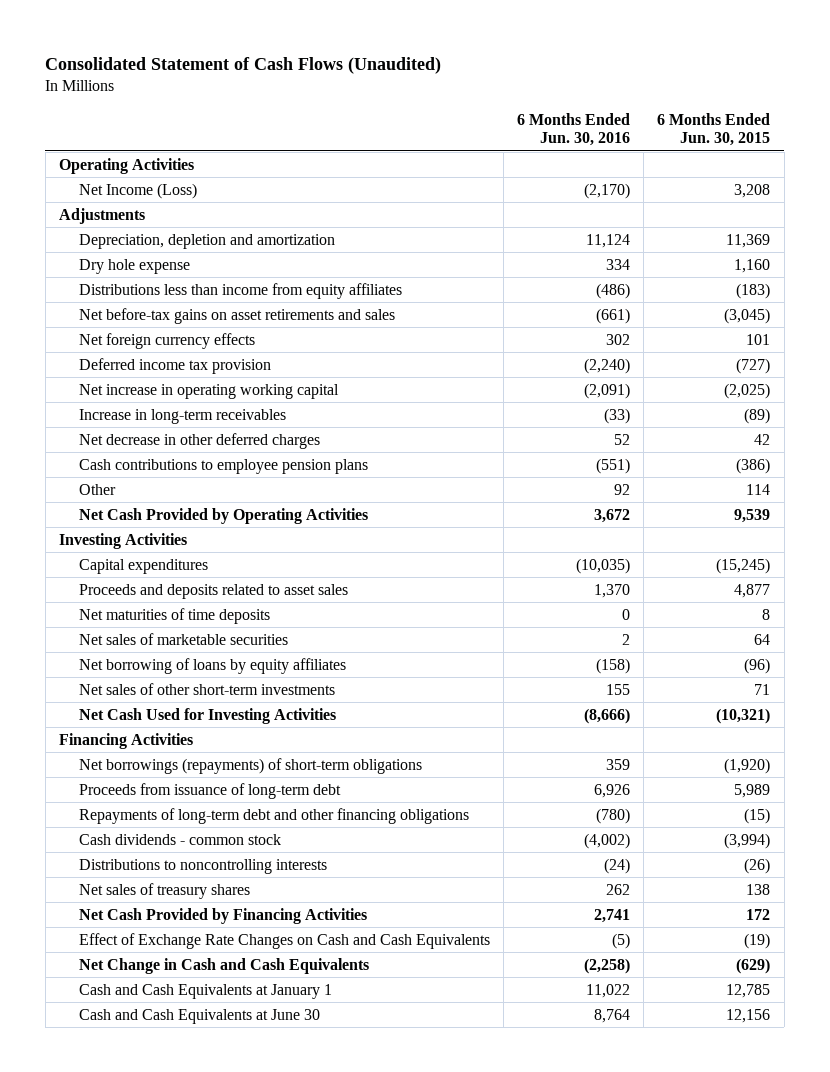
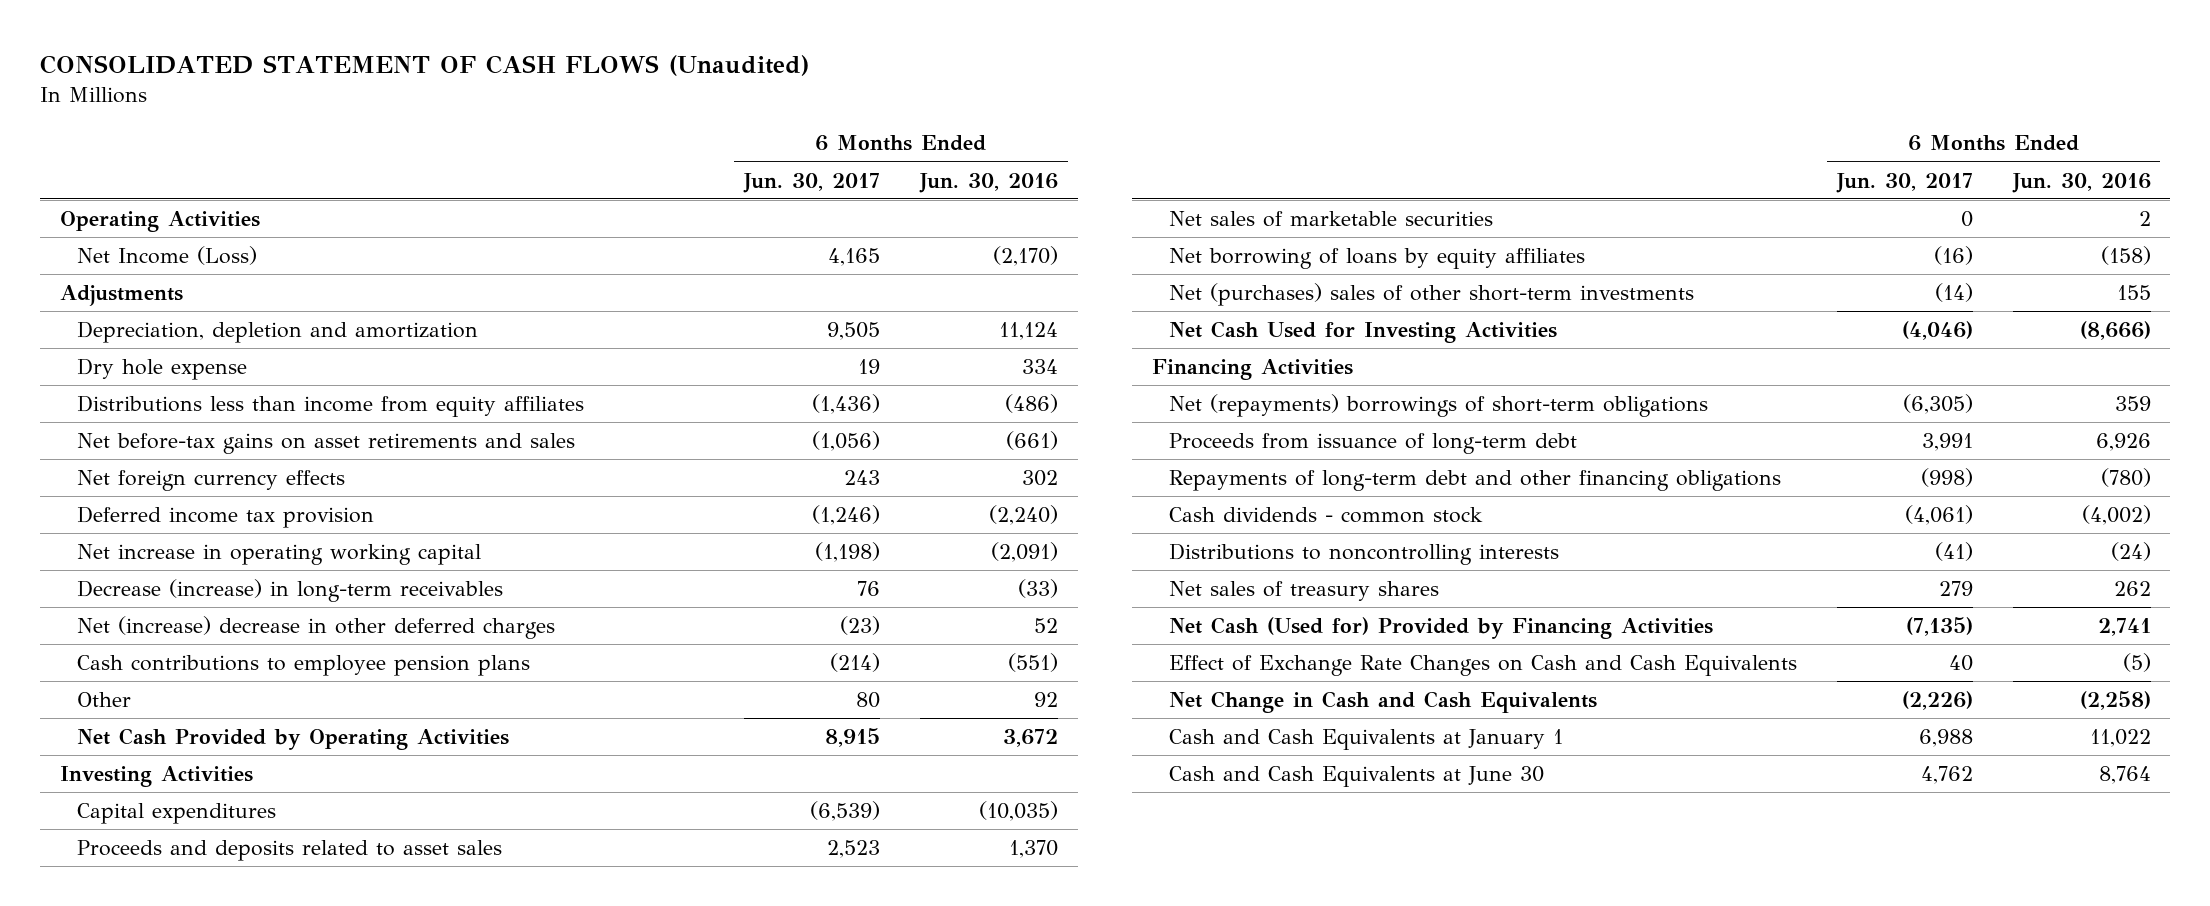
- Consolidated Statement of Cash Flows (Unaudited)
+ CONSOLIDATED STATEMENT OF CASH FLOWS (Unaudited)
- | 6 Months Ended Jun. 30, 2016 | 6 Months Ended Jun. 30, 2015
+ | 6 Months Ended Jun. 30, 2017 | 6 Months Ended Jun. 30, 2016
- Increase in long-term receivables | (33) | (89)
- Net decrease in other deferred charges | 52 | 42
+ Decrease (increase) in long-term receivables | 76 | (33)
+ Net (increase) decrease in other deferred charges | (23) | 52
- Net maturities of time deposits | 0 | 8
- Net sales of other short-term investments | 155 | 71
+ Net (purchases) sales of other short-term investments | (14) | 155
- Net borrowings (repayments) of short-term obligations | 359 | (1,920)
+ Net (repayments) borrowings of short-term obligations | (6,305) | 359
- Net Cash Provided by Financing Activities | 2,741 | 172
+ Net Cash (Used for) Provided by Financing Activities | (7,135) | 2,741

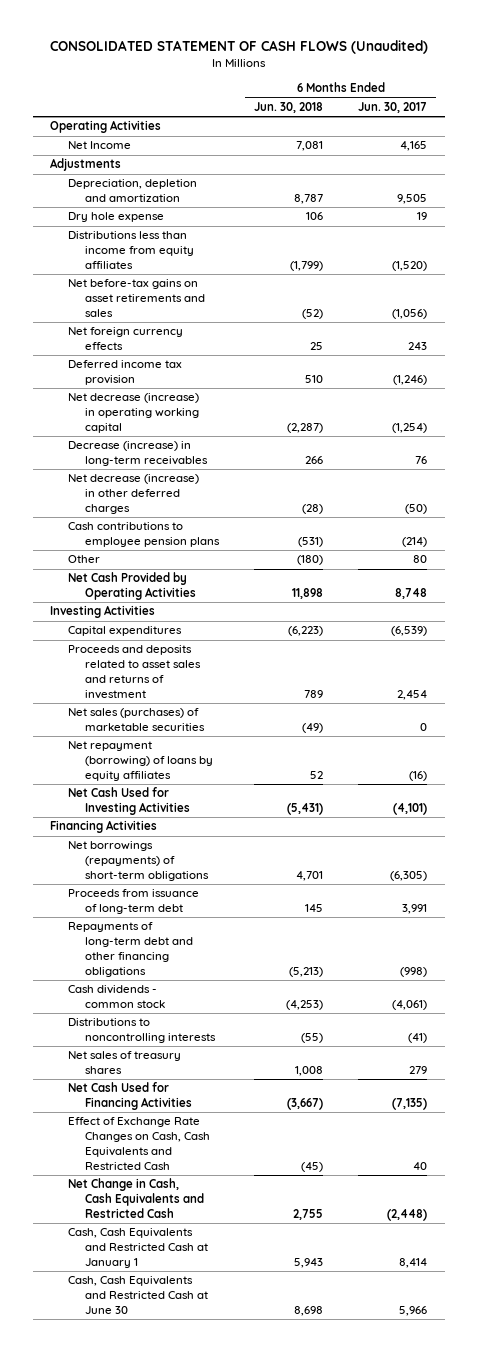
- | 6 Months Ended Jun. 30, 2017 | 6 Months Ended Jun. 30, 2016
+ | 6 Months Ended Jun. 30, 2018 | 6 Months Ended Jun. 30, 2017
- Net Income (Loss) | 4,165 | (2,170)
+ Net Income | 7,081 | 4,165
- Distributions less than income from equity affiliates | (1,436) | (486)
+ Distributions less than income from equity affiliates | (1,799) | (1,520)
- Net increase in operating working capital | (1,198) | (2,091)
+ Net decrease (increase) in operating working capital | (2,287) | (1,254)
- Net (increase) decrease in other deferred charges | (23) | 52
+ Net decrease (increase) in other deferred charges | (28) | (50)
- Net Cash Provided by Operating Activities | 8,915 | 3,672
+ Net Cash Provided by Operating Activities | 11,898 | 8,748
- Proceeds and deposits related to asset sales | 2,523 | 1,370
- Net sales of marketable securities | 0 | 2
- Net borrowing of loans by equity affiliates | (16) | (158)
- Net (purchases) sales of other short-term investments | (14) | 155
- Net Cash Used for Investing Activities | (4,046) | (8,666)
+ Proceeds and deposits related to asset sales and returns of investment | 789 | 2,454
+ Net sales (purchases) of marketable securities | (49) | 0
+ Net repayment (borrowing) of loans by equity affiliates | 52 | (16)
+ Net Cash Used for Investing Activities | (5,431) | (4,101)
- Net (repayments) borrowings of short-term obligations | (6,305) | 359
+ Net borrowings (repayments) of short-term obligations | 4,701 | (6,305)
- Net Cash (Used for) Provided by Financing Activities | (7,135) | 2,741
- Effect of Exchange Rate Changes on Cash and Cash Equivalents | 40 | (5)
- Net Change in Cash and Cash Equivalents | (2,226) | (2,258)
- Cash and Cash Equivalents at January 1 | 6,988 | 11,022
- Cash and Cash Equivalents at June 30 | 4,762 | 8,764
+ Net Cash Used for Financing Activities | (3,667) | (7,135)
+ Effect of Exchange Rate Changes on Cash, Cash Equivalents and Restricted Cash | (45) | 40
+ Net Change in Cash, Cash Equivalents and Restricted Cash | 2,755 | (2,448)
+ Cash, Cash Equivalents and Restricted Cash at January 1 | 5,943 | 8,414
+ Cash, Cash Equivalents and Restricted Cash at June 30 | 8,698 | 5,966

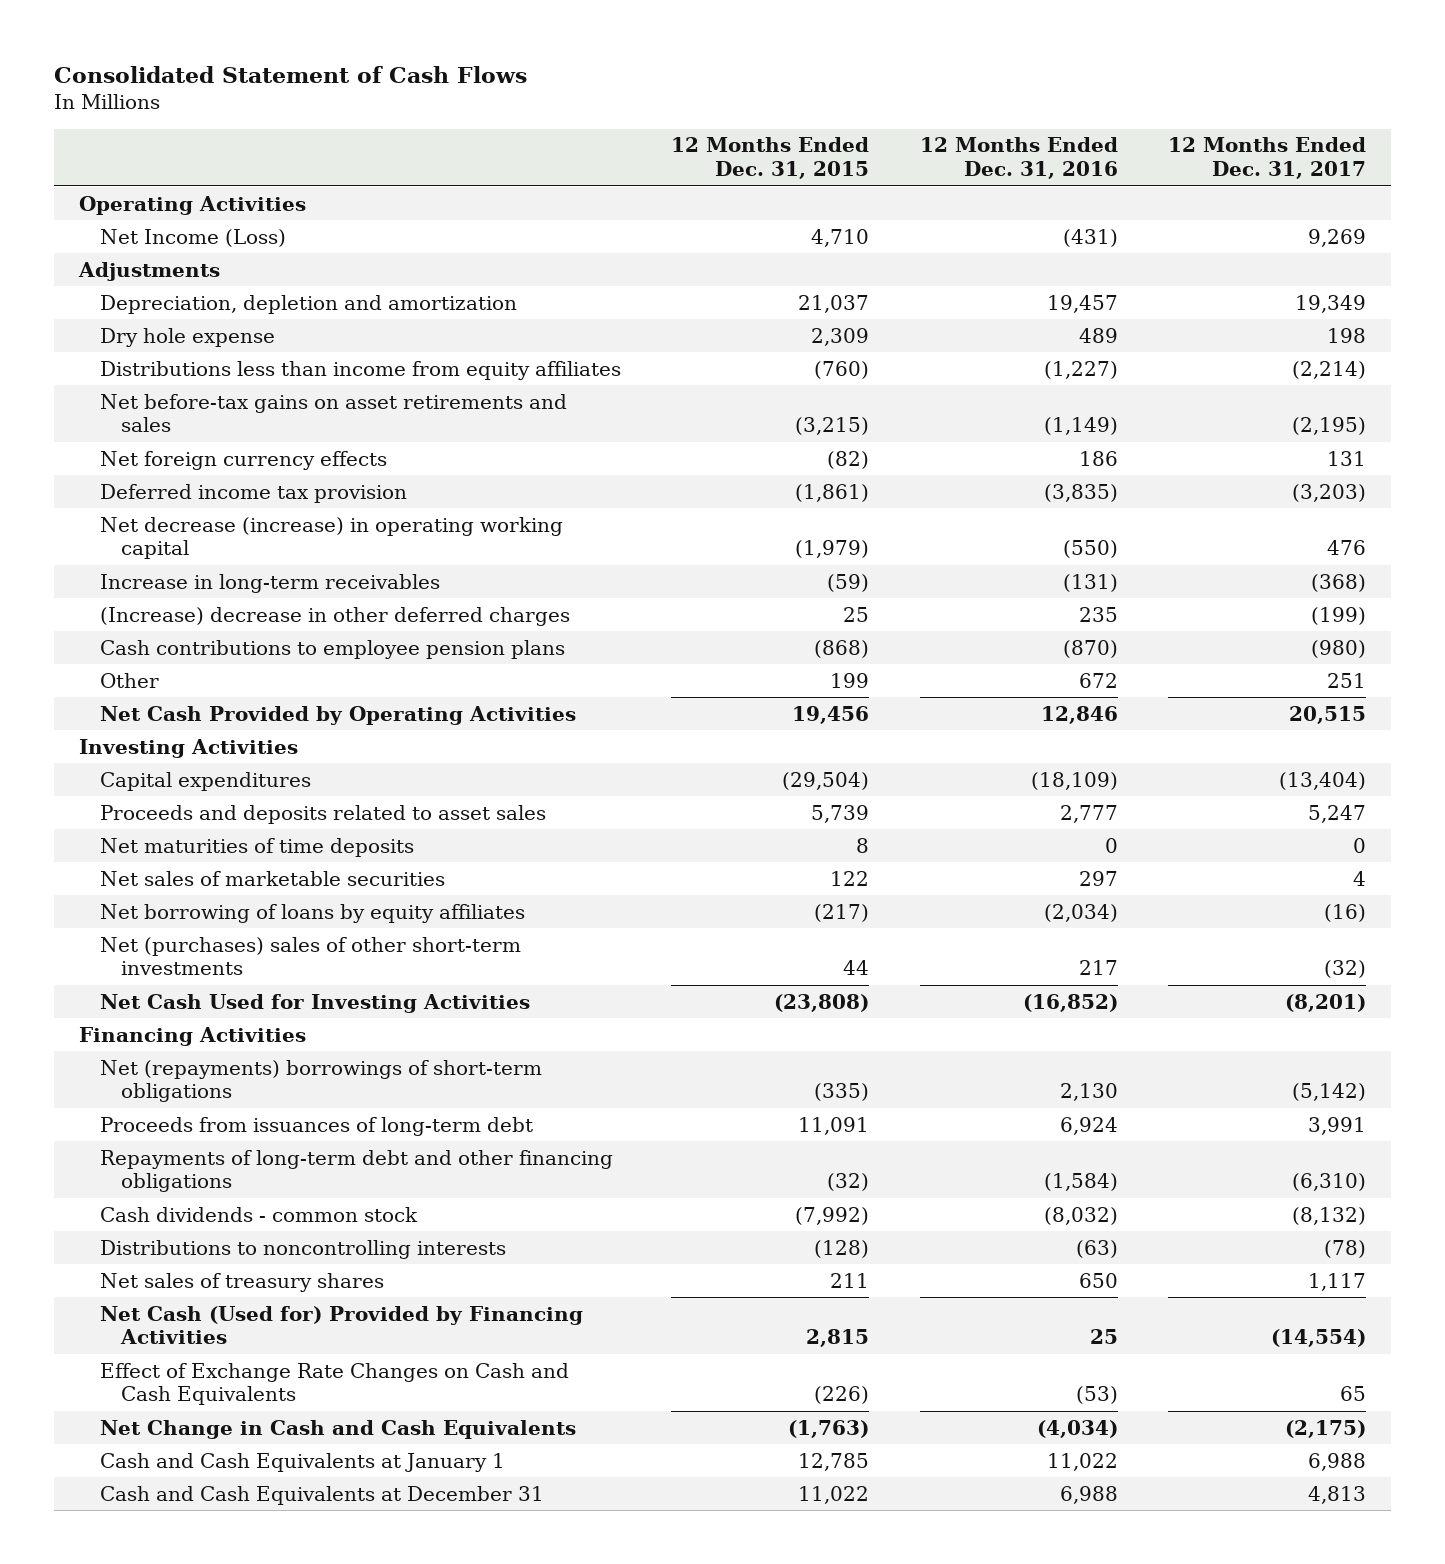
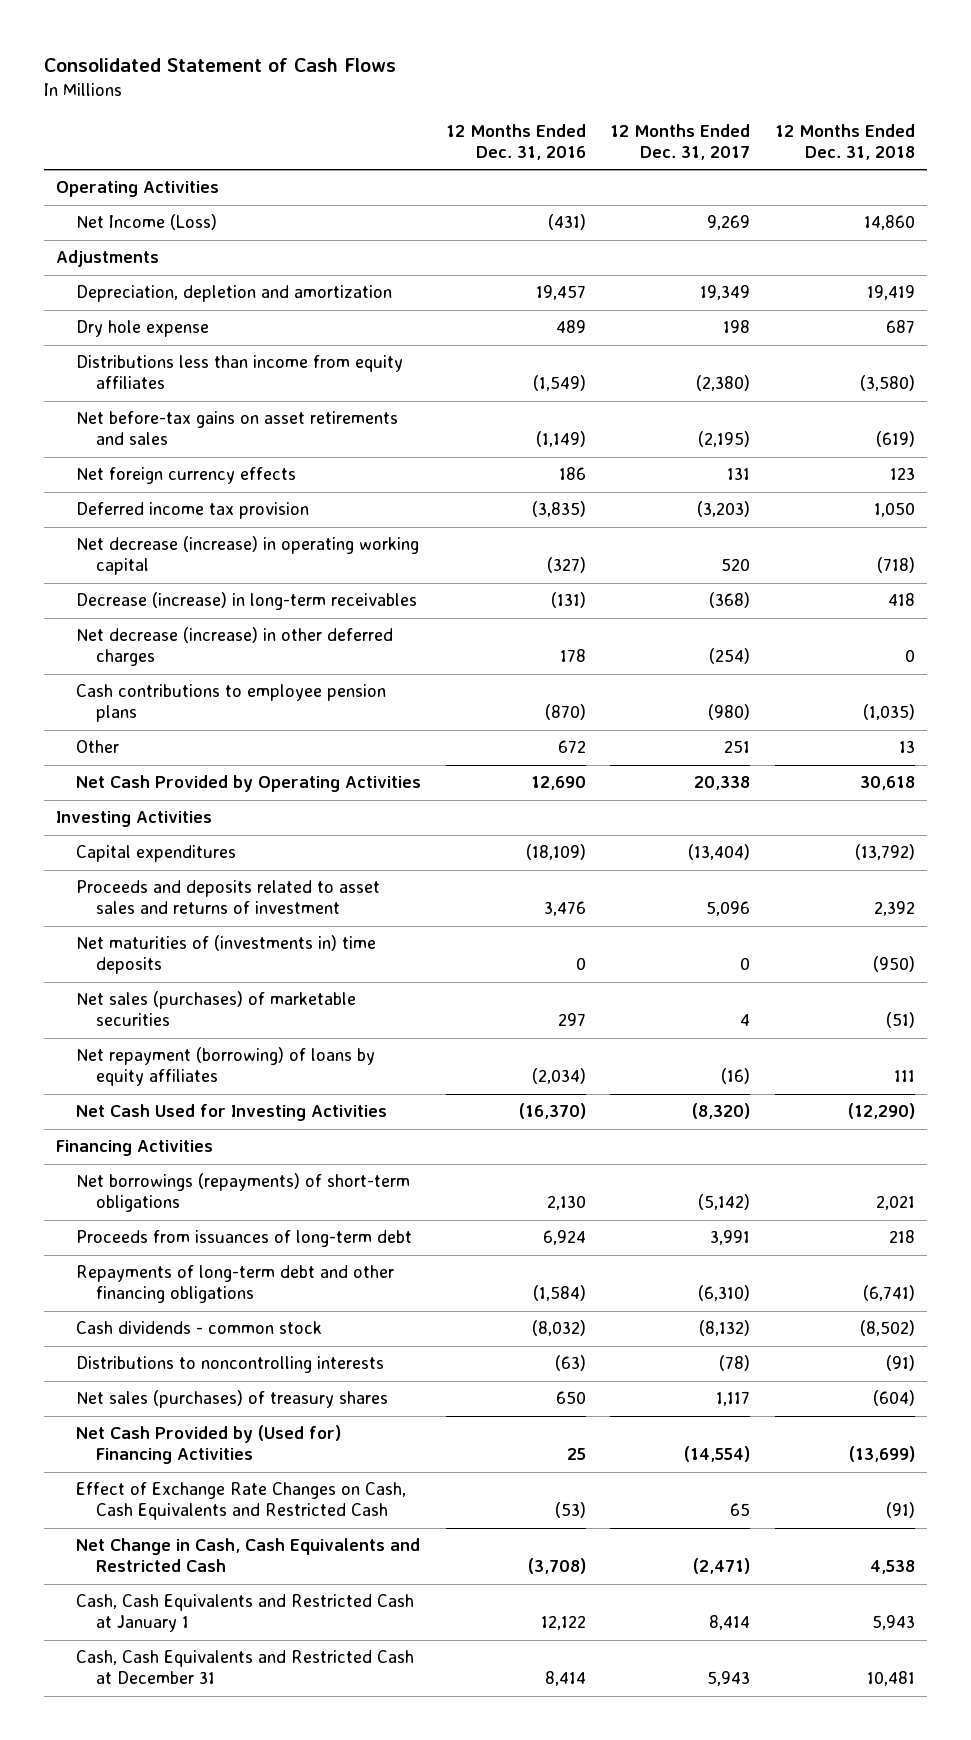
- | 12 Months Ended Dec. 31, 2015 | 12 Months Ended Dec. 31, 2016 | 12 Months Ended Dec. 31, 2017
+ | 12 Months Ended Dec. 31, 2016 | 12 Months Ended Dec. 31, 2017 | 12 Months Ended Dec. 31, 2018
- Distributions less than income from equity affiliates | (760) | (1,227) | (2,214)
+ Distributions less than income from equity affiliates | (1,549) | (2,380) | (3,580)
- Net decrease (increase) in operating working capital | (1,979) | (550) | 476
- Increase in long-term receivables | (59) | (131) | (368)
- (Increase) decrease in other deferred charges | 25 | 235 | (199)
+ Net decrease (increase) in operating working capital | (327) | 520 | (718)
+ Decrease (increase) in long-term receivables | (131) | (368) | 418
+ Net decrease (increase) in other deferred charges | 178 | (254) | 0
- Net Cash Provided by Operating Activities | 19,456 | 12,846 | 20,515
+ Net Cash Provided by Operating Activities | 12,690 | 20,338 | 30,618
- Proceeds and deposits related to asset sales | 5,739 | 2,777 | 5,247
- Net maturities of time deposits | 8 | 0 | 0
- Net sales of marketable securities | 122 | 297 | 4
- Net borrowing of loans by equity affiliates | (217) | (2,034) | (16)
- Net (purchases) sales of other short-term investments | 44 | 217 | (32)
- Net Cash Used for Investing Activities | (23,808) | (16,852) | (8,201)
+ Proceeds and deposits related to asset sales and returns of investment | 3,476 | 5,096 | 2,392
+ Net maturities of (investments in) time deposits | 0 | 0 | (950)
+ Net sales (purchases) of marketable securities | 297 | 4 | (51)
+ Net repayment (borrowing) of loans by equity affiliates | (2,034) | (16) | 111
+ Net Cash Used for Investing Activities | (16,370) | (8,320) | (12,290)
- Net (repayments) borrowings of short-term obligations | (335) | 2,130 | (5,142)
+ Net borrowings (repayments) of short-term obligations | 2,130 | (5,142) | 2,021
- Net sales of treasury shares | 211 | 650 | 1,117
- Net Cash (Used for) Provided by Financing Activities | 2,815 | 25 | (14,554)
- Effect of Exchange Rate Changes on Cash and Cash Equivalents | (226) | (53) | 65
- Net Change in Cash and Cash Equivalents | (1,763) | (4,034) | (2,175)
- Cash and Cash Equivalents at January 1 | 12,785 | 11,022 | 6,988
- Cash and Cash Equivalents at December 31 | 11,022 | 6,988 | 4,813
+ Net sales (purchases) of treasury shares | 650 | 1,117 | (604)
+ Net Cash Provided by (Used for) Financing Activities | 25 | (14,554) | (13,699)
+ Effect of Exchange Rate Changes on Cash, Cash Equivalents and Restricted Cash | (53) | 65 | (91)
+ Net Change in Cash, Cash Equivalents and Restricted Cash | (3,708) | (2,471) | 4,538
+ Cash, Cash Equivalents and Restricted Cash at January 1 | 12,122 | 8,414 | 5,943
+ Cash, Cash Equivalents and Restricted Cash at December 31 | 8,414 | 5,943 | 10,481

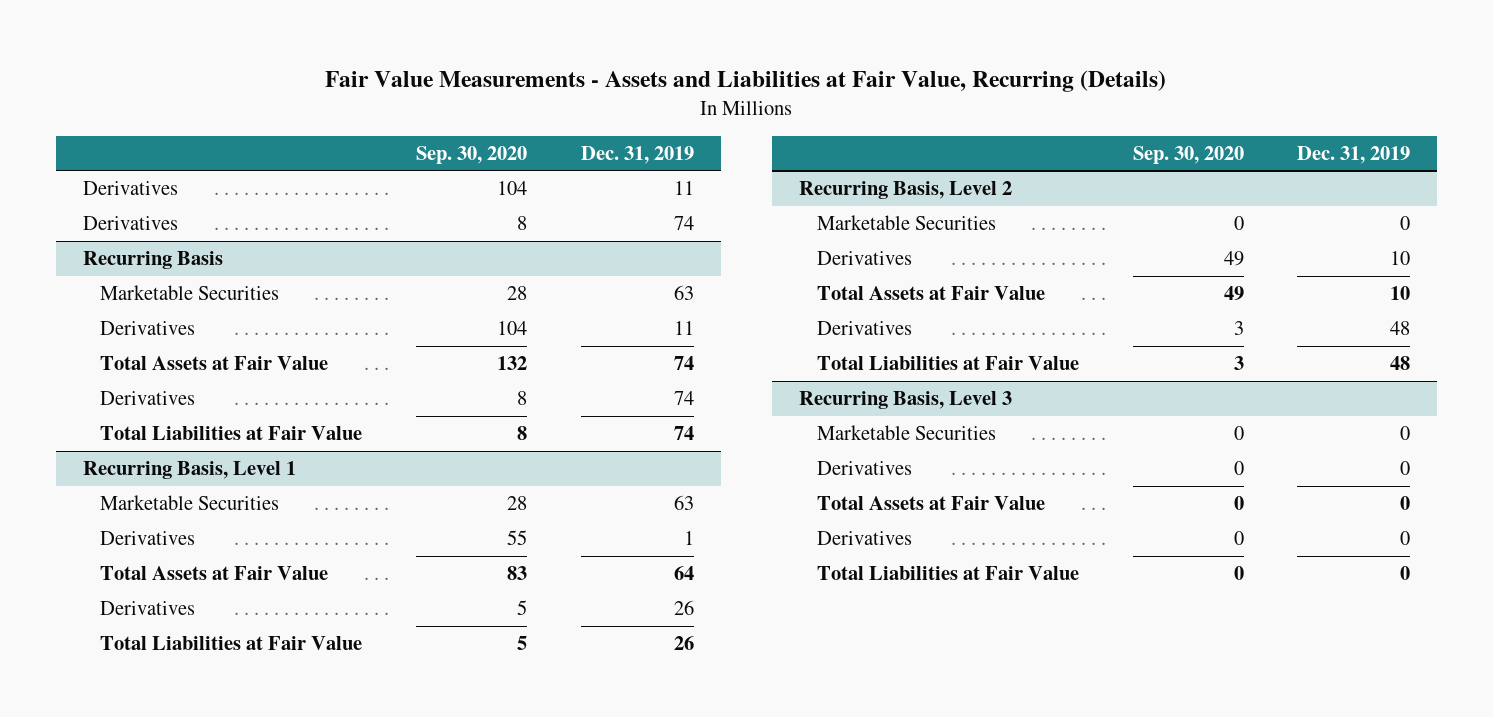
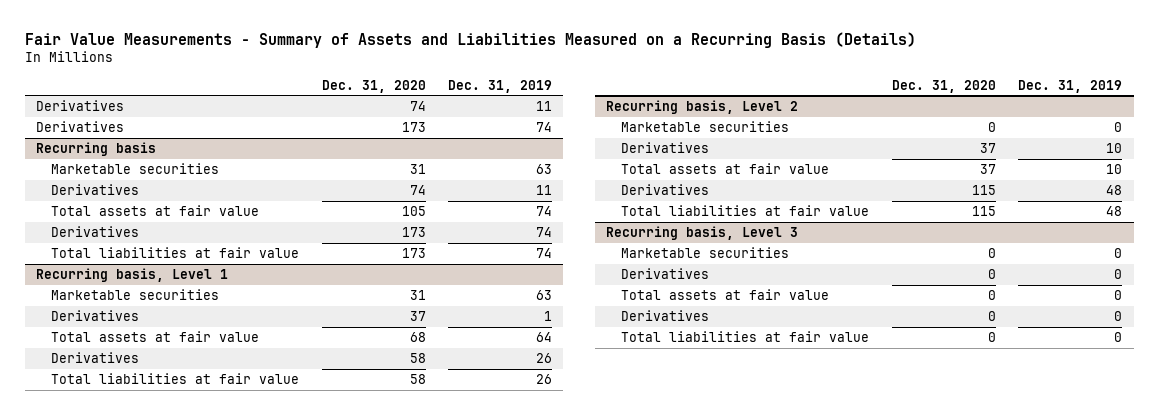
- Fair Value Measurements - Assets and Liabilities at Fair Value, Recurring (Details)
+ Fair Value Measurements - Summary of Assets and Liabilities Measured on a Recurring Basis (Details)
- | Sep. 30, 2020 | Dec. 31, 2019
+ | Dec. 31, 2020 | Dec. 31, 2019
- Recurring Basis
- Marketable Securities | 28 | 63
+ Recurring basis
+ Marketable securities | 31 | 63
- Total Assets at Fair Value | 132 | 74
+ Total assets at fair value | 105 | 74
- Total Liabilities at Fair Value | 8 | 74
- Recurring Basis, Level 1
- Marketable Securities | 28 | 63
+ Total liabilities at fair value | 173 | 74
+ Recurring basis, Level 1
+ Marketable securities | 31 | 63
- Total Assets at Fair Value | 83 | 64
+ Total assets at fair value | 68 | 64
- Total Liabilities at Fair Value | 5 | 26
- Recurring Basis, Level 2
- Marketable Securities | 0 | 0
+ Total liabilities at fair value | 58 | 26
+ Recurring basis, Level 2
+ Marketable securities | 0 | 0
- Total Assets at Fair Value | 49 | 10
+ Total assets at fair value | 37 | 10
- Total Liabilities at Fair Value | 3 | 48
- Recurring Basis, Level 3
- Marketable Securities | 0 | 0
+ Total liabilities at fair value | 115 | 48
+ Recurring basis, Level 3
+ Marketable securities | 0 | 0
- Total Assets at Fair Value | 0 | 0
+ Total assets at fair value | 0 | 0
- Total Liabilities at Fair Value | 0 | 0
+ Total liabilities at fair value | 0 | 0

